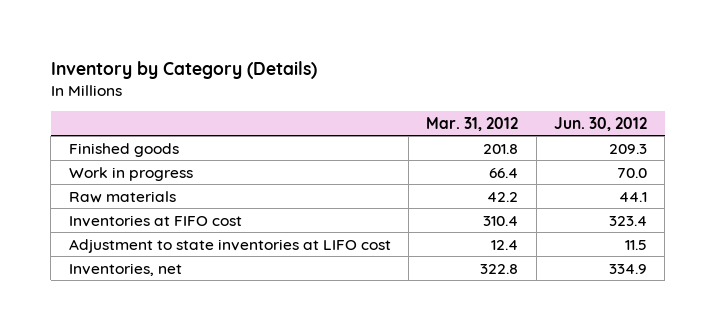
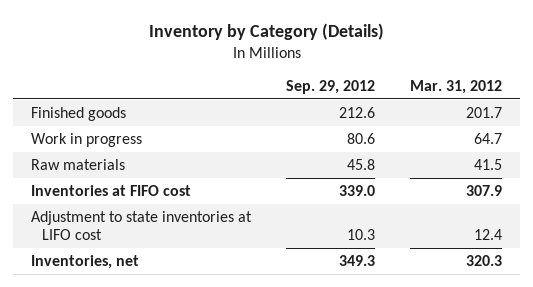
- | Mar. 31, 2012 | Jun. 30, 2012
+ | Sep. 29, 2012 | Mar. 31, 2012
- Finished goods | 201.8 | 209.3
- Work in progress | 66.4 | 70.0
- Raw materials | 42.2 | 44.1
- Inventories at FIFO cost | 310.4 | 323.4
+ Finished goods | 212.6 | 201.7
+ Work in progress | 80.6 | 64.7
+ Raw materials | 45.8 | 41.5
+ Inventories at FIFO cost | 339.0 | 307.9
- Inventories, net | 322.8 | 334.9
+ Inventories, net | 349.3 | 320.3

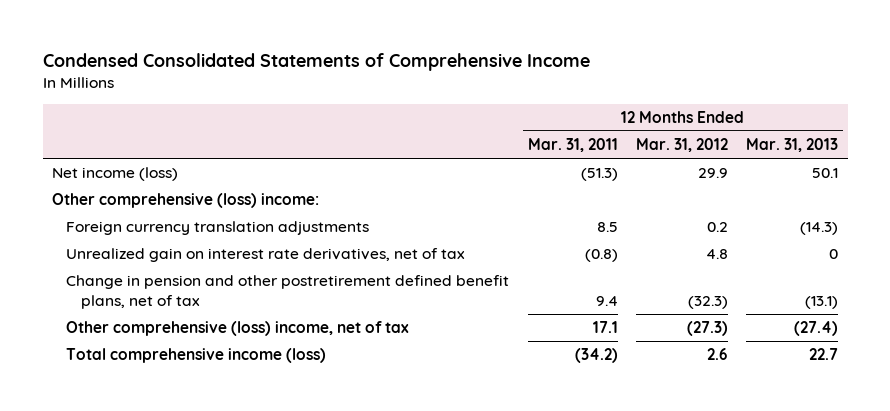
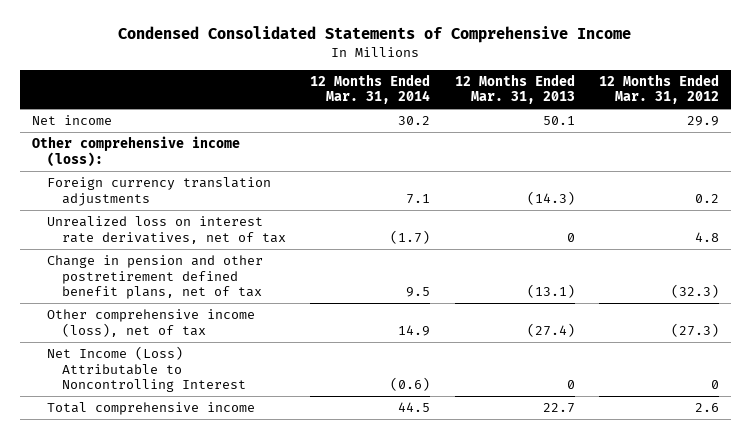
- | 12 Months Ended Mar. 31, 2011 | 12 Months Ended Mar. 31, 2012 | 12 Months Ended Mar. 31, 2013
+ | 12 Months Ended Mar. 31, 2014 | 12 Months Ended Mar. 31, 2013 | 12 Months Ended Mar. 31, 2012
- Net income (loss) | (51.3) | 29.9 | 50.1
- Other comprehensive (loss) income:
+ Net income | 30.2 | 50.1 | 29.9
+ Other comprehensive income (loss):
- Unrealized gain on interest rate derivatives, net of tax | (0.8) | 4.8 | 0
+ Unrealized loss on interest rate derivatives, net of tax | (1.7) | 0 | 4.8
- Other comprehensive (loss) income, net of tax | 17.1 | (27.3) | (27.4)
- Total comprehensive income (loss) | (34.2) | 2.6 | 22.7
+ Other comprehensive income (loss), net of tax | 14.9 | (27.4) | (27.3)
+ Net Income (Loss) Attributable to Noncontrolling Interest | (0.6) | 0 | 0
+ Total comprehensive income | 44.5 | 22.7 | 2.6

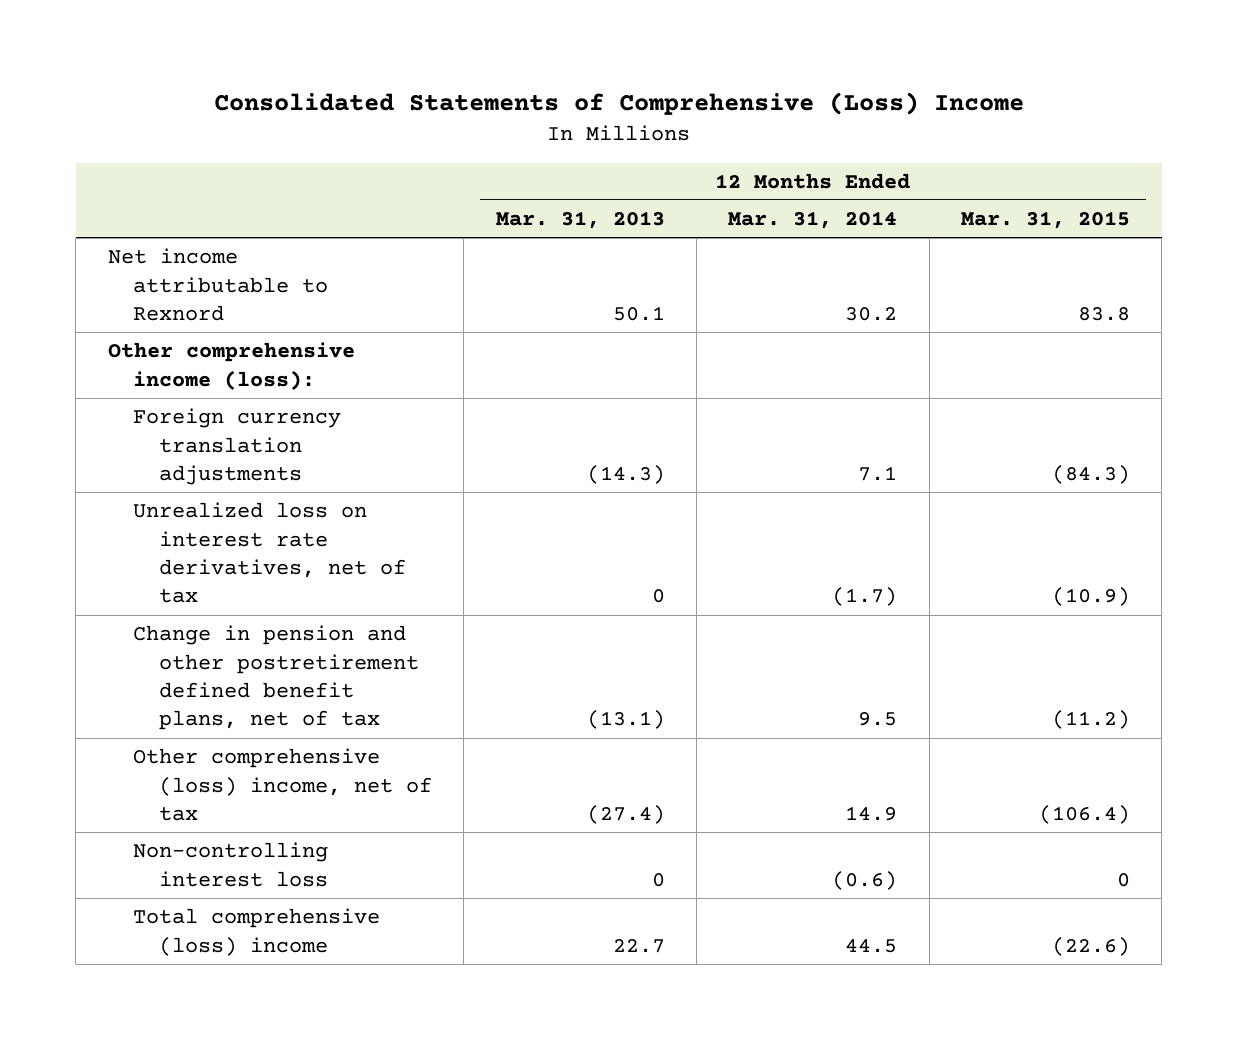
- Condensed Consolidated Statements of Comprehensive Income
+ Consolidated Statements of Comprehensive (Loss) Income
- | 12 Months Ended Mar. 31, 2014 | 12 Months Ended Mar. 31, 2013 | 12 Months Ended Mar. 31, 2012
+ | 12 Months Ended Mar. 31, 2013 | 12 Months Ended Mar. 31, 2014 | 12 Months Ended Mar. 31, 2015
- Net income | 30.2 | 50.1 | 29.9
+ Net income attributable to Rexnord | 50.1 | 30.2 | 83.8
- Other comprehensive income (loss), net of tax | 14.9 | (27.4) | (27.3)
- Net Income (Loss) Attributable to Noncontrolling Interest | (0.6) | 0 | 0
- Total comprehensive income | 44.5 | 22.7 | 2.6
+ Other comprehensive (loss) income, net of tax | (27.4) | 14.9 | (106.4)
+ Non-controlling interest loss | 0 | (0.6) | 0
+ Total comprehensive (loss) income | 22.7 | 44.5 | (22.6)

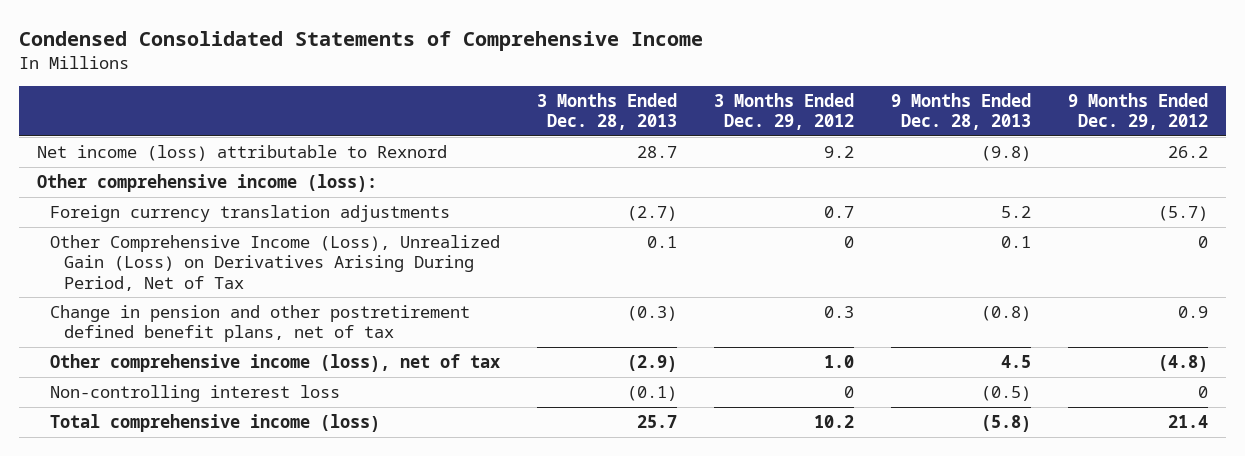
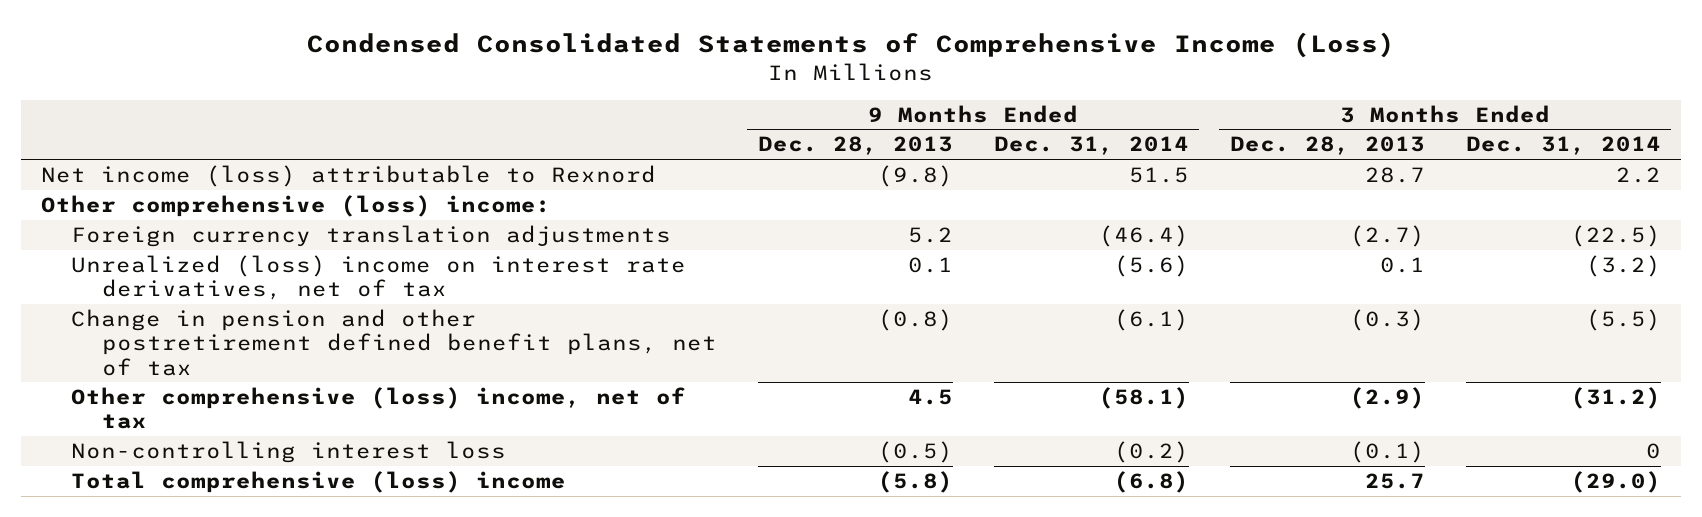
- Condensed Consolidated Statements of Comprehensive Income
+ Condensed Consolidated Statements of Comprehensive Income (Loss)
- | 3 Months Ended Dec. 28, 2013 | 3 Months Ended Dec. 29, 2012 | 9 Months Ended Dec. 28, 2013 | 9 Months Ended Dec. 29, 2012
+ | 9 Months Ended Dec. 28, 2013 | 9 Months Ended Dec. 31, 2014 | 3 Months Ended Dec. 28, 2013 | 3 Months Ended Dec. 31, 2014
- Other comprehensive income (loss):
+ Other comprehensive (loss) income:
- Other Comprehensive Income (Loss), Unrealized Gain (Loss) on Derivatives Arising During Period, Net of Tax | 0.1 | 0 | 0.1 | 0
+ Unrealized (loss) income on interest rate derivatives, net of tax | 0.1 | (5.6) | 0.1 | (3.2)
- Other comprehensive income (loss), net of tax | (2.9) | 1.0 | 4.5 | (4.8)
+ Other comprehensive (loss) income, net of tax | 4.5 | (58.1) | (2.9) | (31.2)
- Total comprehensive income (loss) | 25.7 | 10.2 | (5.8) | 21.4
+ Total comprehensive (loss) income | (5.8) | (6.8) | 25.7 | (29.0)

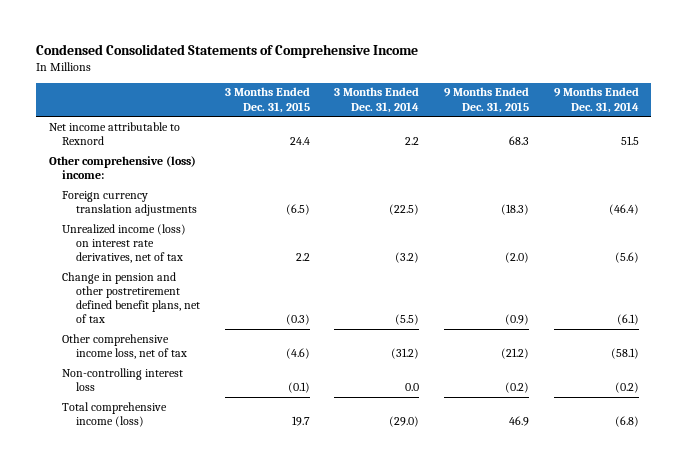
- Condensed Consolidated Statements of Comprehensive Income (Loss)
+ Condensed Consolidated Statements of Comprehensive Income
- | 9 Months Ended Dec. 28, 2013 | 9 Months Ended Dec. 31, 2014 | 3 Months Ended Dec. 28, 2013 | 3 Months Ended Dec. 31, 2014
+ | 3 Months Ended Dec. 31, 2015 | 3 Months Ended Dec. 31, 2014 | 9 Months Ended Dec. 31, 2015 | 9 Months Ended Dec. 31, 2014
- Net income (loss) attributable to Rexnord | (9.8) | 51.5 | 28.7 | 2.2
+ Net income attributable to Rexnord | 24.4 | 2.2 | 68.3 | 51.5
- Unrealized (loss) income on interest rate derivatives, net of tax | 0.1 | (5.6) | 0.1 | (3.2)
+ Unrealized income (loss) on interest rate derivatives, net of tax | 2.2 | (3.2) | (2.0) | (5.6)
- Other comprehensive (loss) income, net of tax | 4.5 | (58.1) | (2.9) | (31.2)
- Non-controlling interest loss | (0.5) | (0.2) | (0.1) | 0
- Total comprehensive (loss) income | (5.8) | (6.8) | 25.7 | (29.0)
+ Other comprehensive income loss, net of tax | (4.6) | (31.2) | (21.2) | (58.1)
+ Non-controlling interest loss | (0.1) | 0.0 | (0.2) | (0.2)
+ Total comprehensive income (loss) | 19.7 | (29.0) | 46.9 | (6.8)

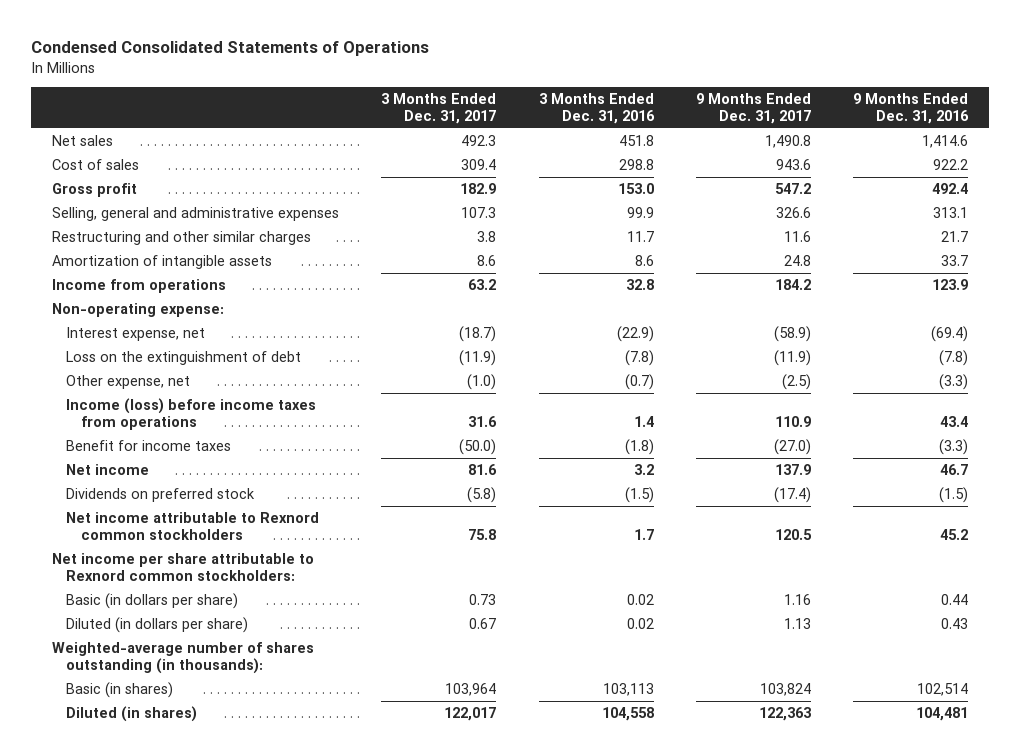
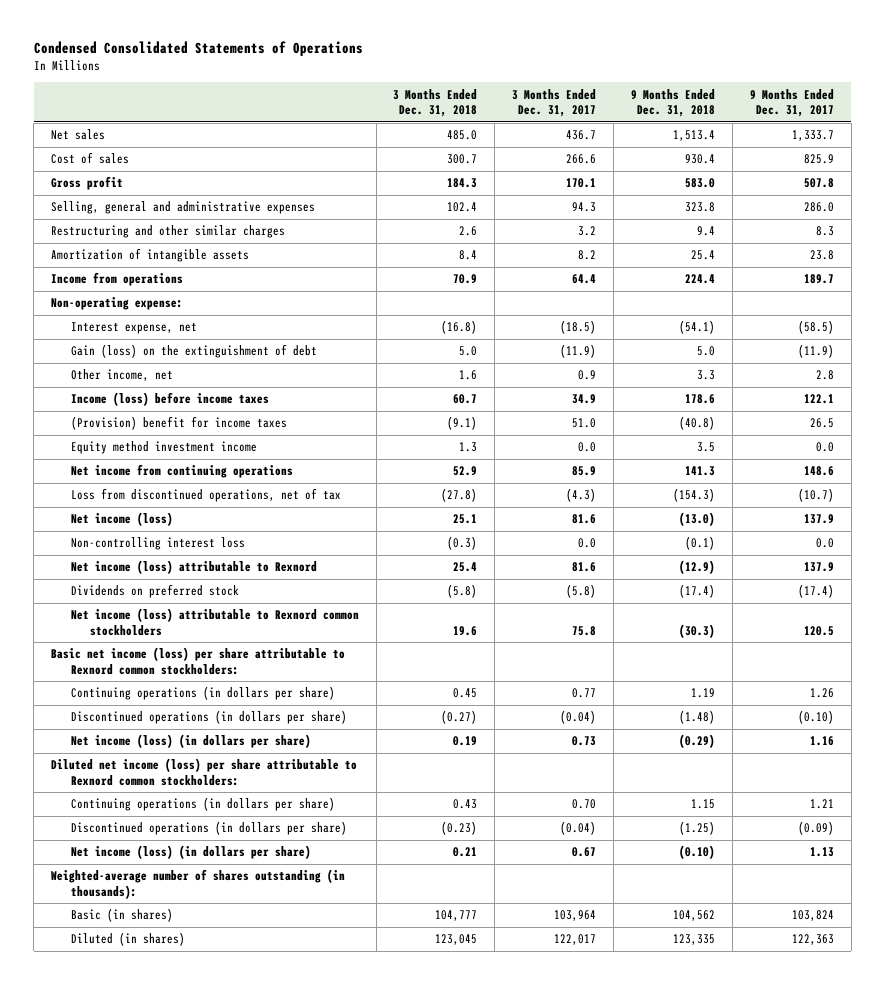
- | 3 Months Ended Dec. 31, 2017 | 3 Months Ended Dec. 31, 2016 | 9 Months Ended Dec. 31, 2017 | 9 Months Ended Dec. 31, 2016
+ | 3 Months Ended Dec. 31, 2018 | 3 Months Ended Dec. 31, 2017 | 9 Months Ended Dec. 31, 2018 | 9 Months Ended Dec. 31, 2017
- Net sales | 492.3 | 451.8 | 1,490.8 | 1,414.6
- Cost of sales | 309.4 | 298.8 | 943.6 | 922.2
- Gross profit | 182.9 | 153.0 | 547.2 | 492.4
- Selling, general and administrative expenses | 107.3 | 99.9 | 326.6 | 313.1
- Restructuring and other similar charges | 3.8 | 11.7 | 11.6 | 21.7
- Amortization of intangible assets | 8.6 | 8.6 | 24.8 | 33.7
- Income from operations | 63.2 | 32.8 | 184.2 | 123.9
+ Net sales | 485.0 | 436.7 | 1,513.4 | 1,333.7
+ Cost of sales | 300.7 | 266.6 | 930.4 | 825.9
+ Gross profit | 184.3 | 170.1 | 583.0 | 507.8
+ Selling, general and administrative expenses | 102.4 | 94.3 | 323.8 | 286.0
+ Restructuring and other similar charges | 2.6 | 3.2 | 9.4 | 8.3
+ Amortization of intangible assets | 8.4 | 8.2 | 25.4 | 23.8
+ Income from operations | 70.9 | 64.4 | 224.4 | 189.7
- Interest expense, net | (18.7) | (22.9) | (58.9) | (69.4)
- Loss on the extinguishment of debt | (11.9) | (7.8) | (11.9) | (7.8)
- Other expense, net | (1.0) | (0.7) | (2.5) | (3.3)
- Income (loss) before income taxes from operations | 31.6 | 1.4 | 110.9 | 43.4
- Benefit for income taxes | (50.0) | (1.8) | (27.0) | (3.3)
- Net income | 81.6 | 3.2 | 137.9 | 46.7
+ Interest expense, net | (16.8) | (18.5) | (54.1) | (58.5)
+ Gain (loss) on the extinguishment of debt | 5.0 | (11.9) | 5.0 | (11.9)
+ Other income, net | 1.6 | 0.9 | 3.3 | 2.8
+ Income (loss) before income taxes | 60.7 | 34.9 | 178.6 | 122.1
+ (Provision) benefit for income taxes | (9.1) | 51.0 | (40.8) | 26.5
+ Equity method investment income | 1.3 | 0.0 | 3.5 | 0.0
+ Net income from continuing operations | 52.9 | 85.9 | 141.3 | 148.6
+ Loss from discontinued operations, net of tax | (27.8) | (4.3) | (154.3) | (10.7)
+ Net income (loss) | 25.1 | 81.6 | (13.0) | 137.9
+ Non-controlling interest loss | (0.3) | 0.0 | (0.1) | 0.0
+ Net income (loss) attributable to Rexnord | 25.4 | 81.6 | (12.9) | 137.9
- Net income attributable to Rexnord common stockholders | 75.8 | 1.7 | 120.5 | 45.2
- Net income per share attributable to Rexnord common stockholders:
- Basic (in dollars per share) | 0.73 | 0.02 | 1.16 | 0.44
- Diluted (in dollars per share) | 0.67 | 0.02 | 1.13 | 0.43
+ Net income (loss) attributable to Rexnord common stockholders | 19.6 | 75.8 | (30.3) | 120.5
+ Basic net income (loss) per share attributable to Rexnord common stockholders:
+ Continuing operations (in dollars per share) | 0.45 | 0.77 | 1.19 | 1.26
+ Discontinued operations (in dollars per share) | (0.27) | (0.04) | (1.48) | (0.10)
+ Net income (loss) (in dollars per share) | 0.19 | 0.73 | (0.29) | 1.16
+ Diluted net income (loss) per share attributable to Rexnord common stockholders:
+ Continuing operations (in dollars per share) | 0.43 | 0.70 | 1.15 | 1.21
+ Discontinued operations (in dollars per share) | (0.23) | (0.04) | (1.25) | (0.09)
+ Net income (loss) (in dollars per share) | 0.21 | 0.67 | (0.10) | 1.13

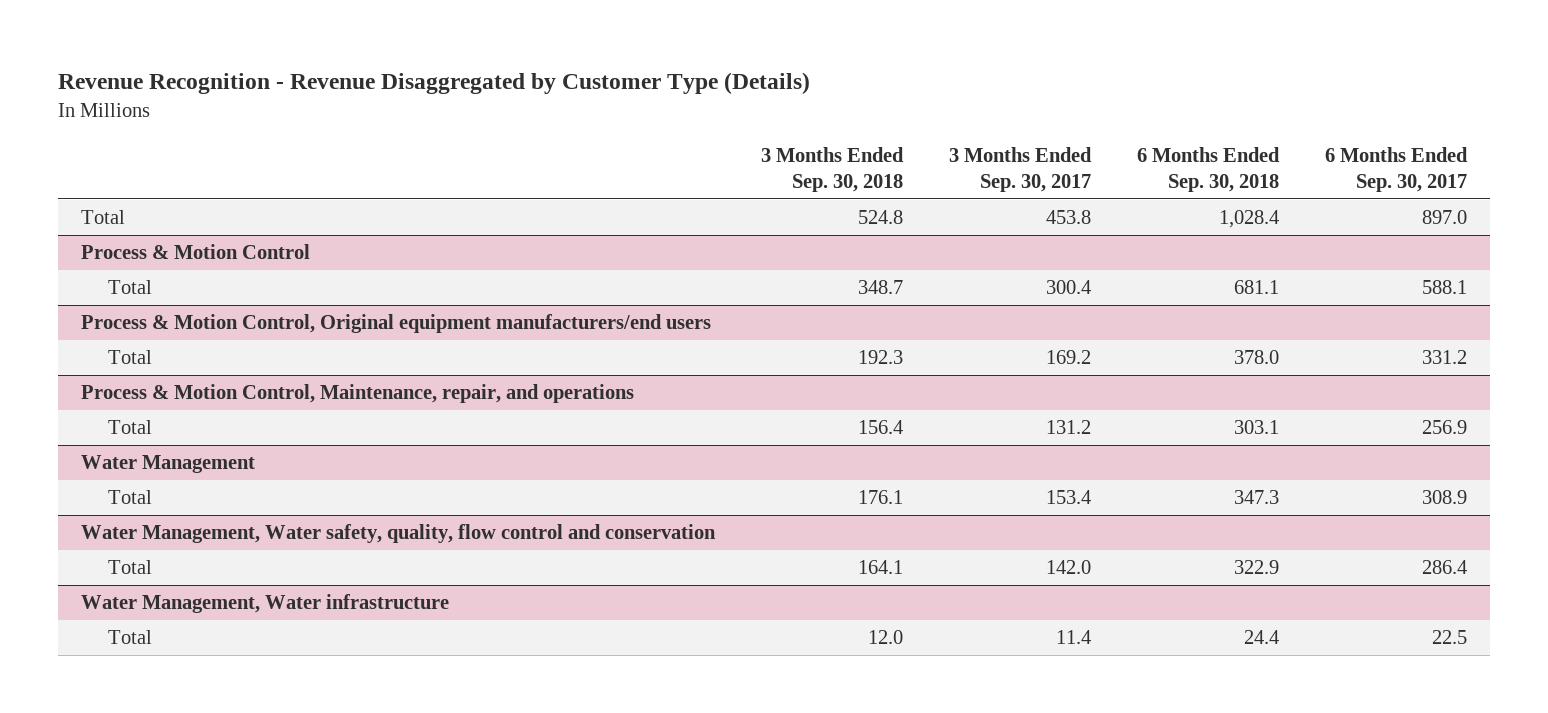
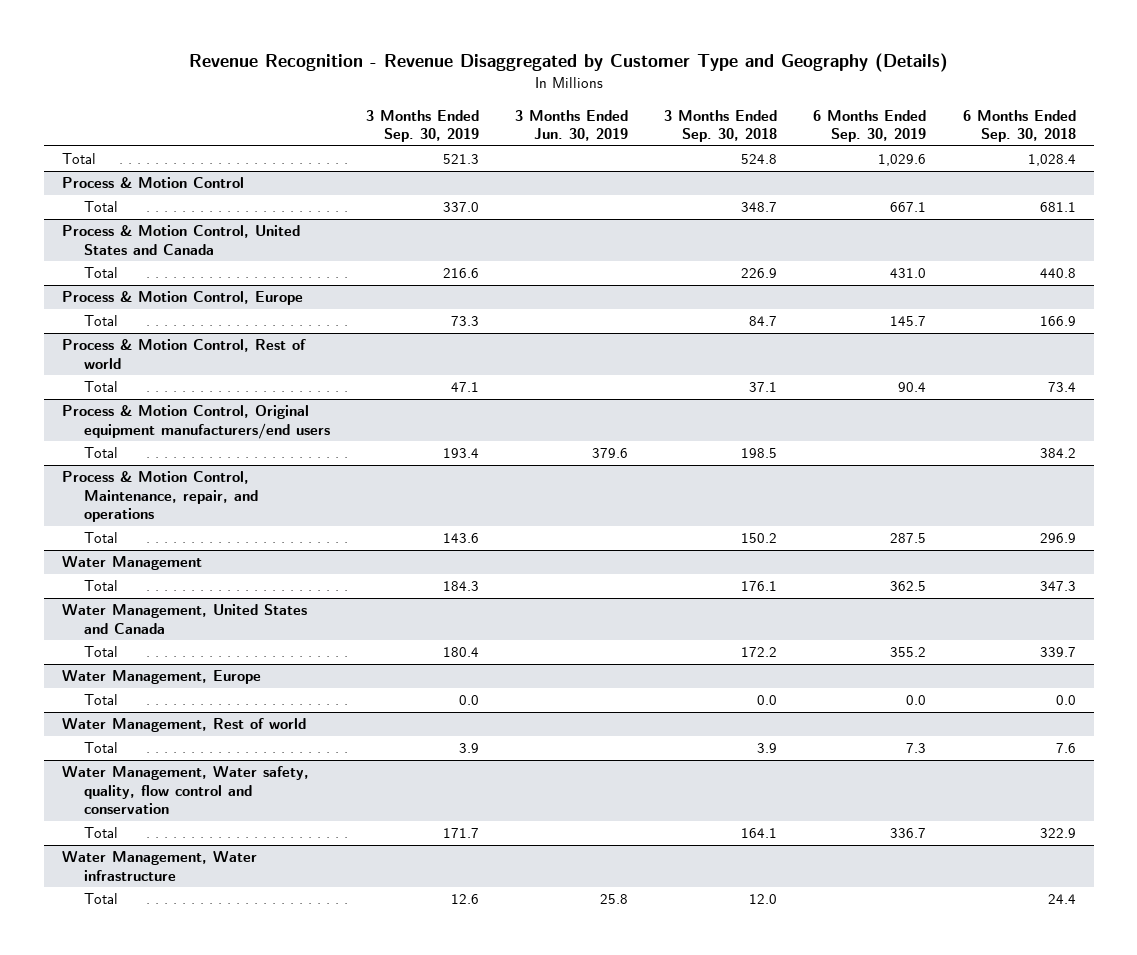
- Revenue Recognition - Revenue Disaggregated by Customer Type (Details)
+ Revenue Recognition - Revenue Disaggregated by Customer Type and Geography (Details)
- | 3 Months Ended Sep. 30, 2018 | 3 Months Ended Sep. 30, 2017 | 6 Months Ended Sep. 30, 2018 | 6 Months Ended Sep. 30, 2017
+ | 3 Months Ended Sep. 30, 2019 | 3 Months Ended Jun. 30, 2019 | 3 Months Ended Sep. 30, 2018 | 6 Months Ended Sep. 30, 2019 | 6 Months Ended Sep. 30, 2018
+ Process & Motion Control, United States and Canada
+ Total | 216.6 | | 226.9 | 431.0 | 440.8
+ Process & Motion Control, Europe
+ Total | 73.3 | | 84.7 | 145.7 | 166.9
+ Process & Motion Control, Rest of world
+ Total | 47.1 | | 37.1 | 90.4 | 73.4
@ Process & Motion Control, Original equipment manufacturers/end users
- Total | 192.3 | 169.2 | 378.0 | 331.2
+ Total | 193.4 | 379.6 | 198.5 | | 384.2
@ Process & Motion Control, Maintenance, repair, and operations
- Total | 156.4 | 131.2 | 303.1 | 256.9
+ Total | 143.6 | | 150.2 | 287.5 | 296.9
+ Water Management, United States and Canada
+ Total | 180.4 | | 172.2 | 355.2 | 339.7
+ Water Management, Europe
+ Total | 0.0 | | 0.0 | 0.0 | 0.0
+ Water Management, Rest of world
+ Total | 3.9 | | 3.9 | 7.3 | 7.6

